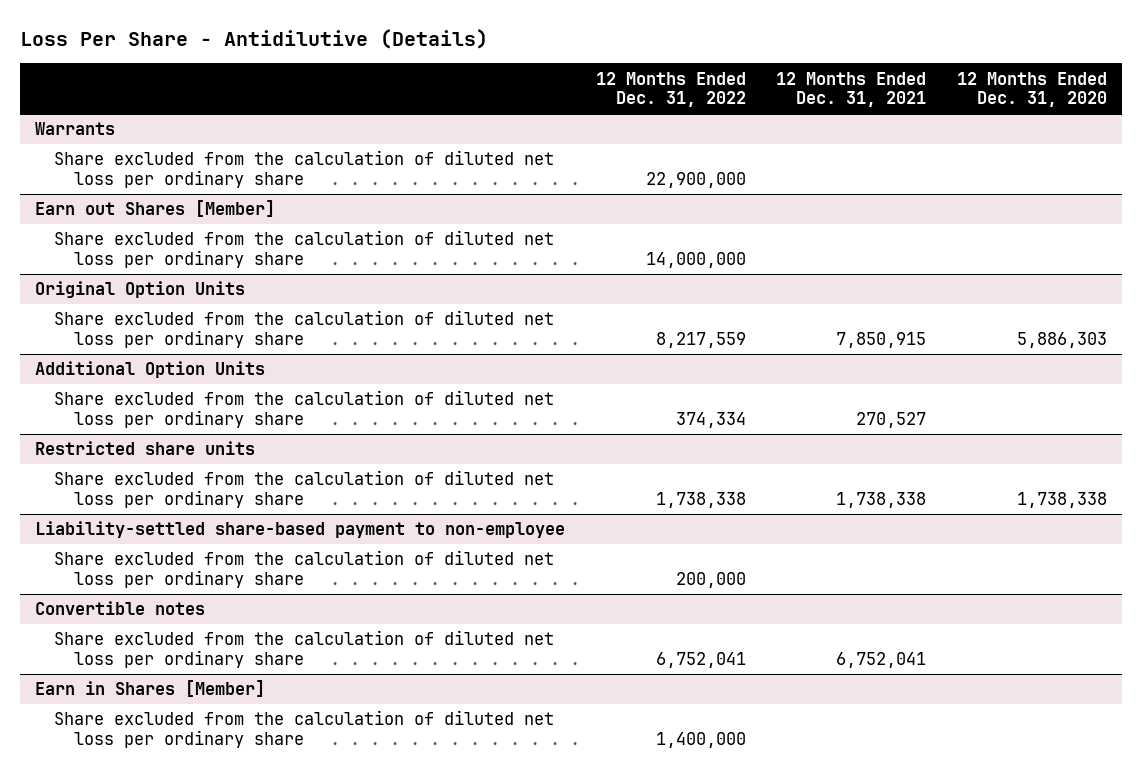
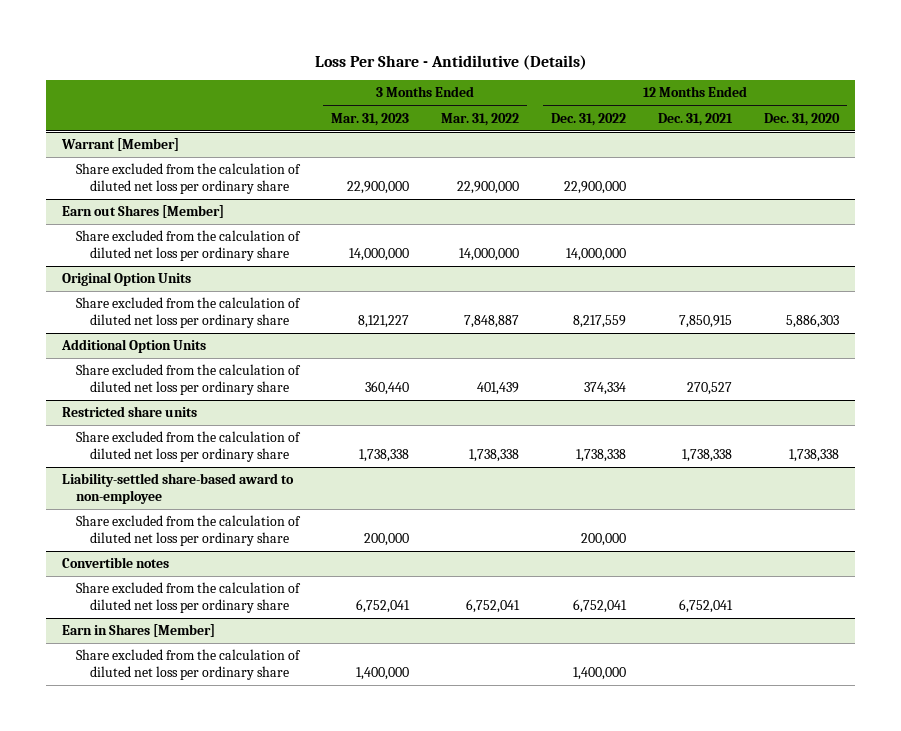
- | 12 Months Ended Dec. 31, 2022 | 12 Months Ended Dec. 31, 2021 | 12 Months Ended Dec. 31, 2020
+ | 3 Months Ended Mar. 31, 2023 | 3 Months Ended Mar. 31, 2022 | 12 Months Ended Dec. 31, 2022 | 12 Months Ended Dec. 31, 2021 | 12 Months Ended Dec. 31, 2020
- Warrants
+ Warrant [Member]
- Liability-settled share-based payment to non-employee
+ Liability-settled share-based award to non-employee

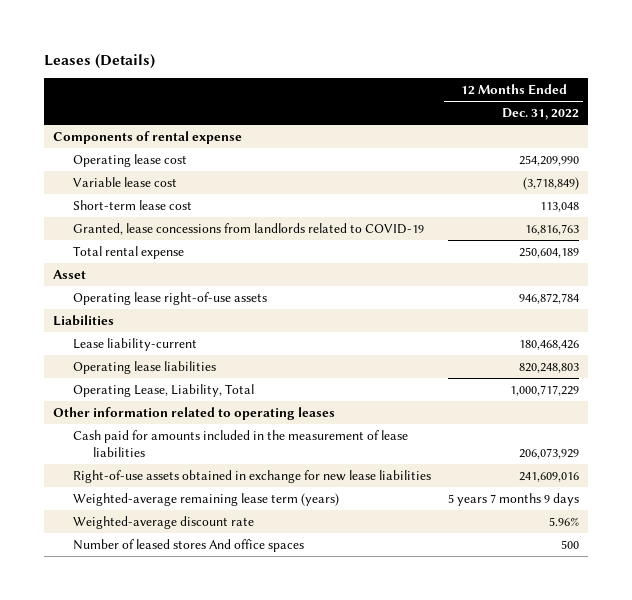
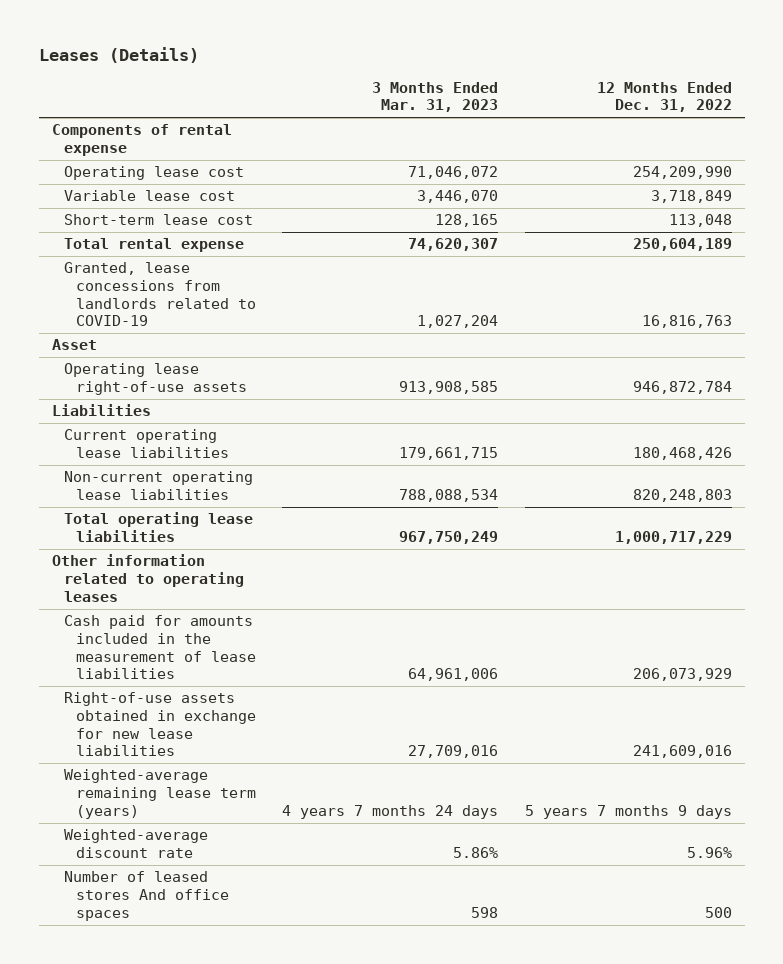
- | 12 Months Ended Dec. 31, 2022
+ | 3 Months Ended Mar. 31, 2023 | 12 Months Ended Dec. 31, 2022
- Variable lease cost | (3,718,849)
+ Variable lease cost | 3,446,070 | 3,718,849
moved down: Granted, lease concessions from landlords related to COVID-19 | 1,027,204 | 16,816,763
- Lease liability-current | 180,468,426
- Operating lease liabilities | 820,248,803
- Operating Lease, Liability, Total | 1,000,717,229
+ Current operating lease liabilities | 179,661,715 | 180,468,426
+ Non-current operating lease liabilities | 788,088,534 | 820,248,803
+ Total operating lease liabilities | 967,750,249 | 1,000,717,229

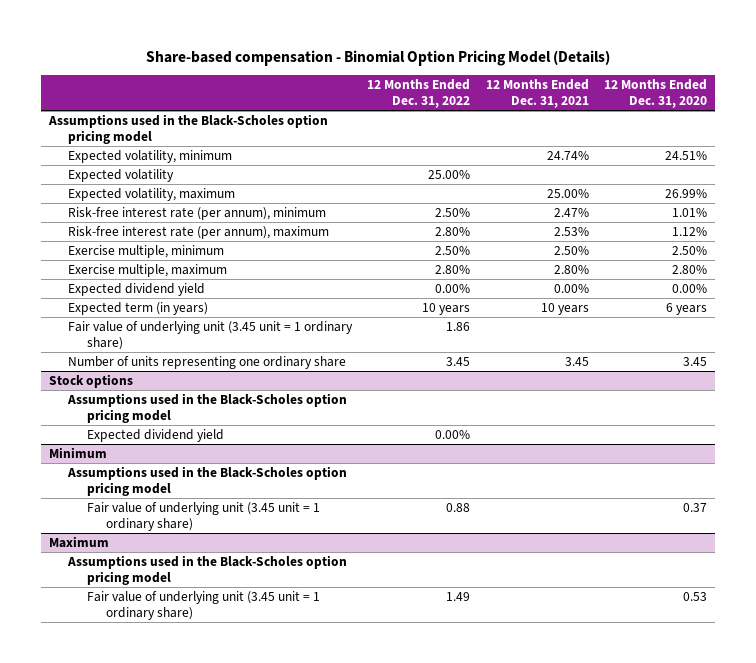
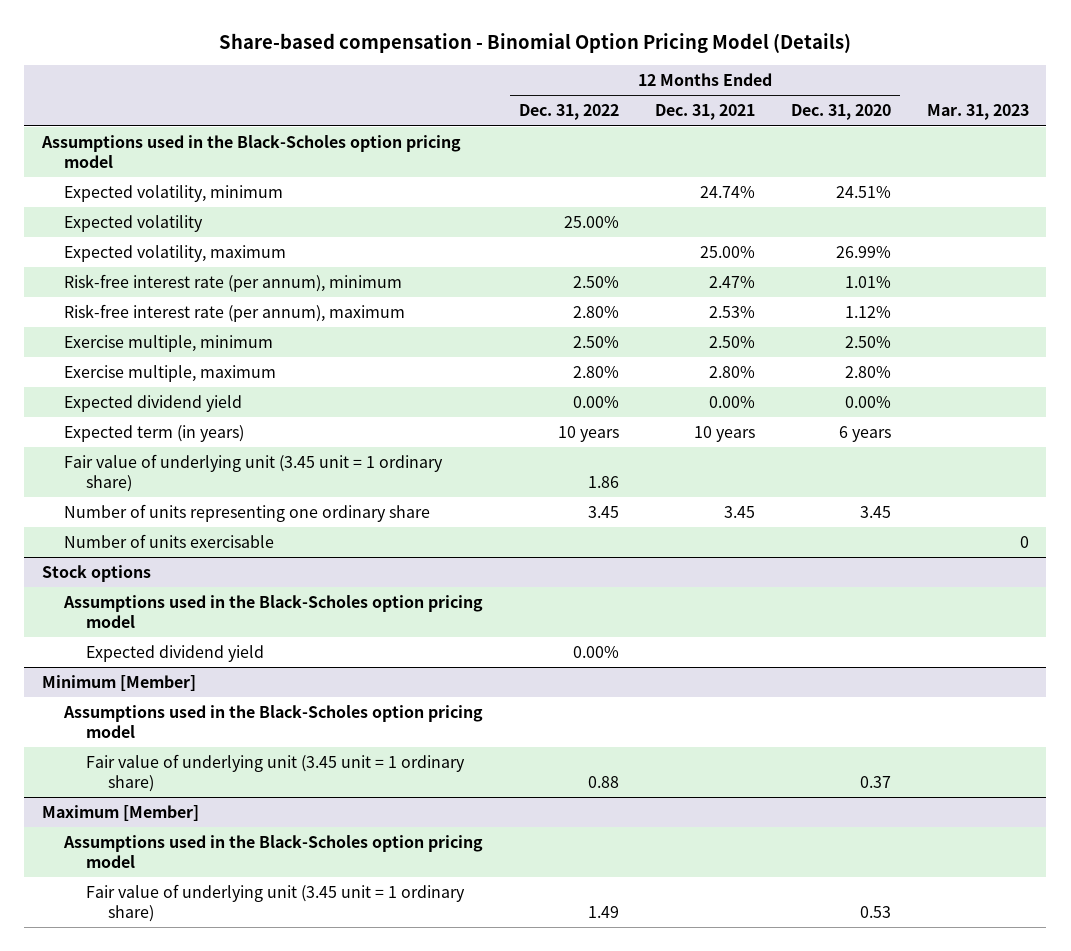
- | 12 Months Ended Dec. 31, 2022 | 12 Months Ended Dec. 31, 2021 | 12 Months Ended Dec. 31, 2020
+ | 12 Months Ended Dec. 31, 2022 | 12 Months Ended Dec. 31, 2021 | 12 Months Ended Dec. 31, 2020 | Mar. 31, 2023
+ Number of units exercisable | | | | 0
- Minimum
+ Minimum [Member]
- Maximum
+ Maximum [Member]

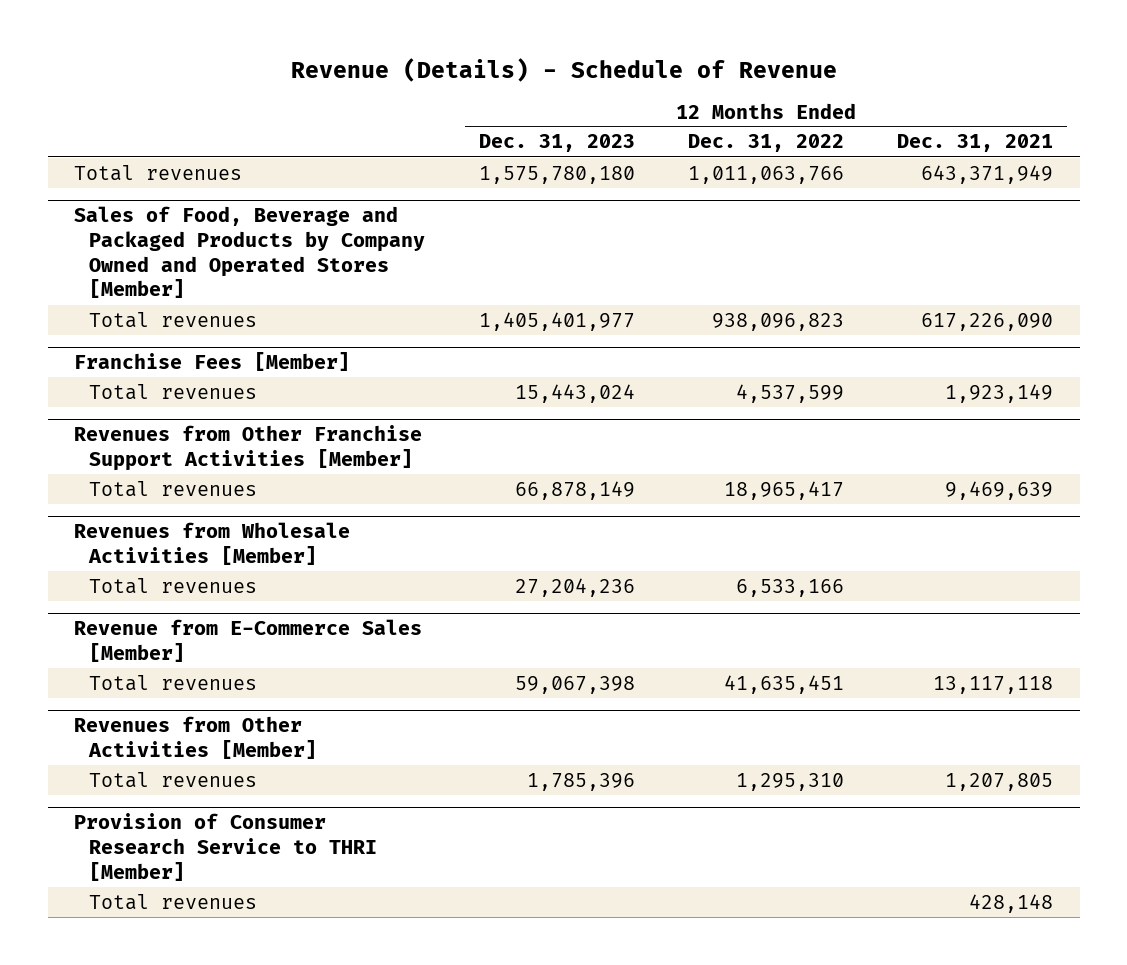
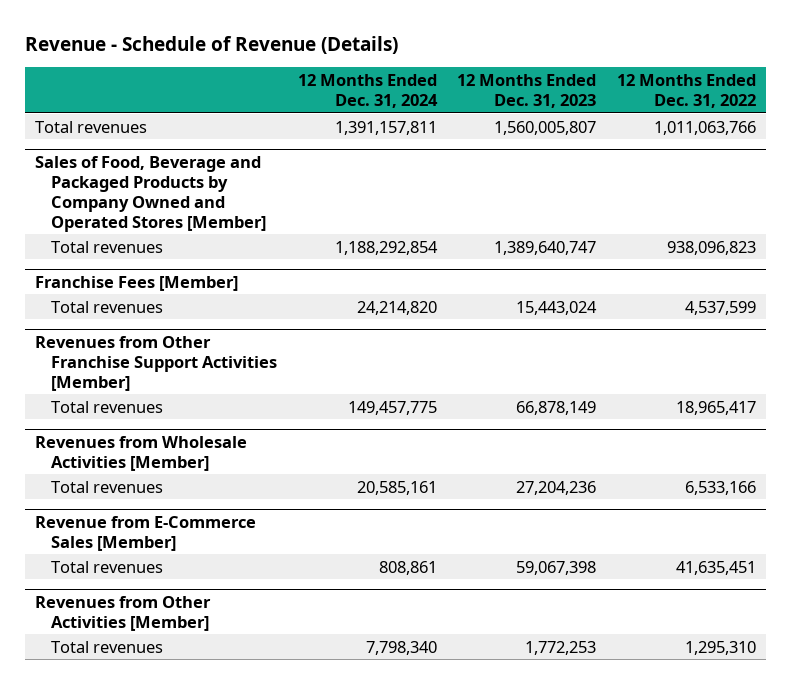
- Revenue (Details) - Schedule of Revenue
+ Revenue - Schedule of Revenue (Details)
- | 12 Months Ended Dec. 31, 2023 | 12 Months Ended Dec. 31, 2022 | 12 Months Ended Dec. 31, 2021
+ | 12 Months Ended Dec. 31, 2024 | 12 Months Ended Dec. 31, 2023 | 12 Months Ended Dec. 31, 2022
- Total revenues | 1,575,780,180 | 1,011,063,766 | 643,371,949
+ Total revenues | 1,391,157,811 | 1,560,005,807 | 1,011,063,766
@ Sales of Food, Beverage and Packaged Products by Company Owned and Operated Stores [Member]
- Total revenues | 1,405,401,977 | 938,096,823 | 617,226,090
+ Total revenues | 1,188,292,854 | 1,389,640,747 | 938,096,823
@ Revenues from Other Activities [Member]
- Total revenues | 1,785,396 | 1,295,310 | 1,207,805
- Provision of Consumer Research Service to THRI [Member]
- Total revenues | | | 428,148
@ Revenues from Other Activities [Member]
+ Total revenues | 7,798,340 | 1,772,253 | 1,295,310

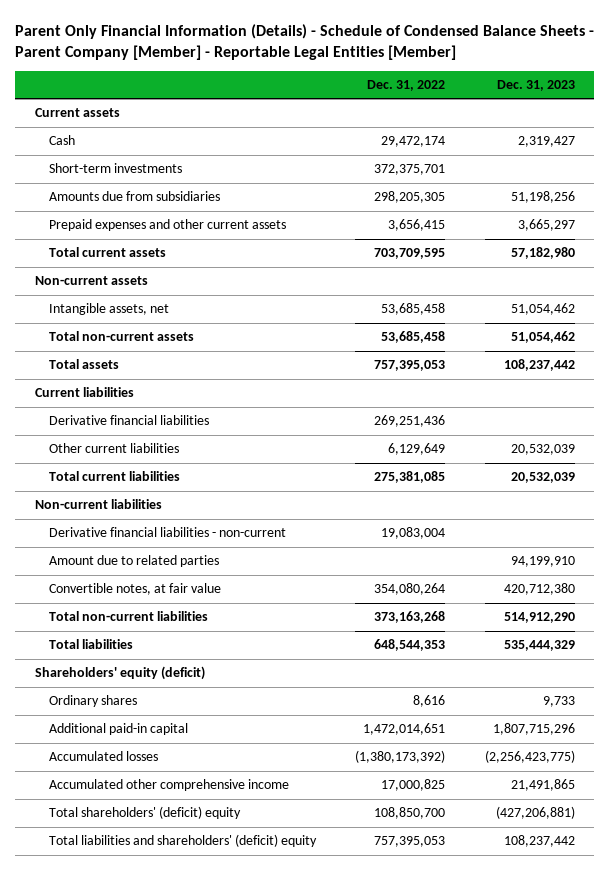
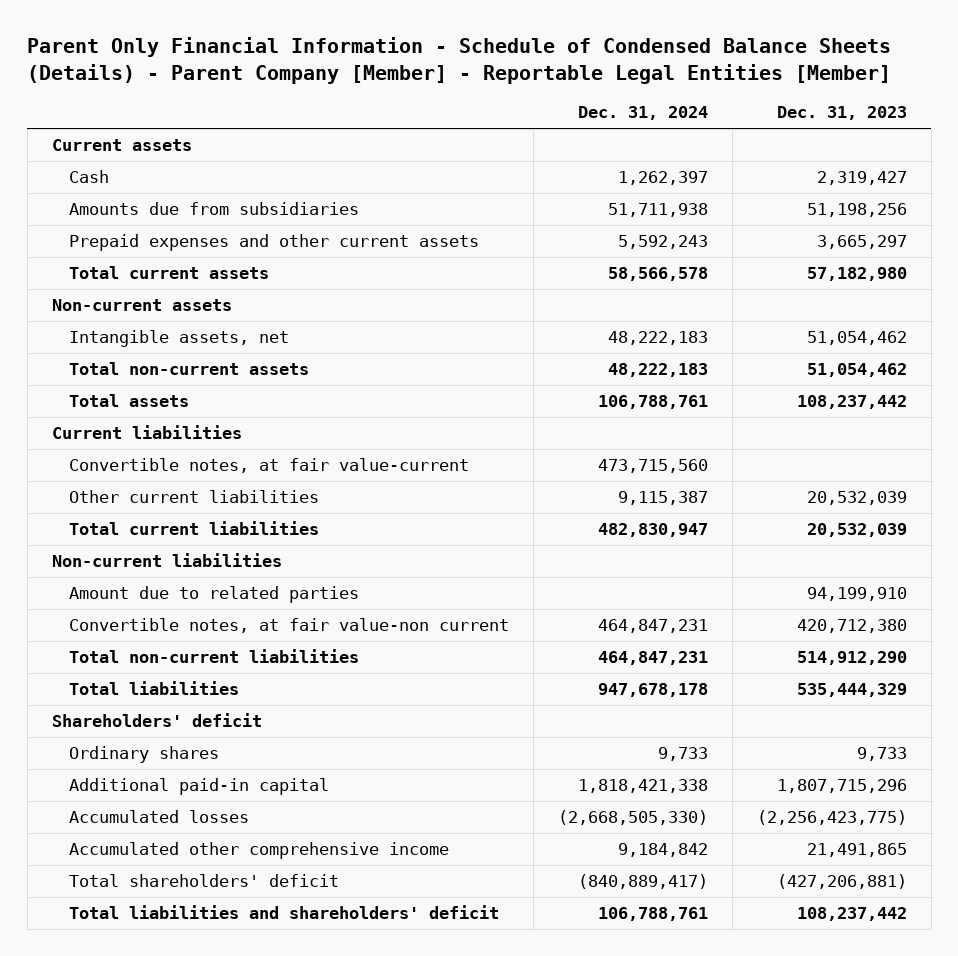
- Parent Only Financial Information (Details) - Schedule of Condensed Balance Sheets - Parent Company [Member] - Reportable Legal Entities [Member]
+ Parent Only Financial Information - Schedule of Condensed Balance Sheets (Details) - Parent Company [Member] - Reportable Legal Entities [Member]
- | Dec. 31, 2022 | Dec. 31, 2023
+ | Dec. 31, 2024 | Dec. 31, 2023
- Short-term investments | 372,375,701 |
- Derivative financial liabilities | 269,251,436 |
+ Convertible notes, at fair value-current | 473,715,560 |
- Derivative financial liabilities - non-current | 19,083,004 |
- Convertible notes, at fair value | 354,080,264 | 420,712,380
+ Convertible notes, at fair value-non current | 464,847,231 | 420,712,380
- Shareholders' equity (deficit)
+ Shareholders' deficit
- Total shareholders' (deficit) equity | 108,850,700 | (427,206,881)
- Total liabilities and shareholders' (deficit) equity | 757,395,053 | 108,237,442
+ Total shareholders' deficit | (840,889,417) | (427,206,881)
+ Total liabilities and shareholders' deficit | 106,788,761 | 108,237,442

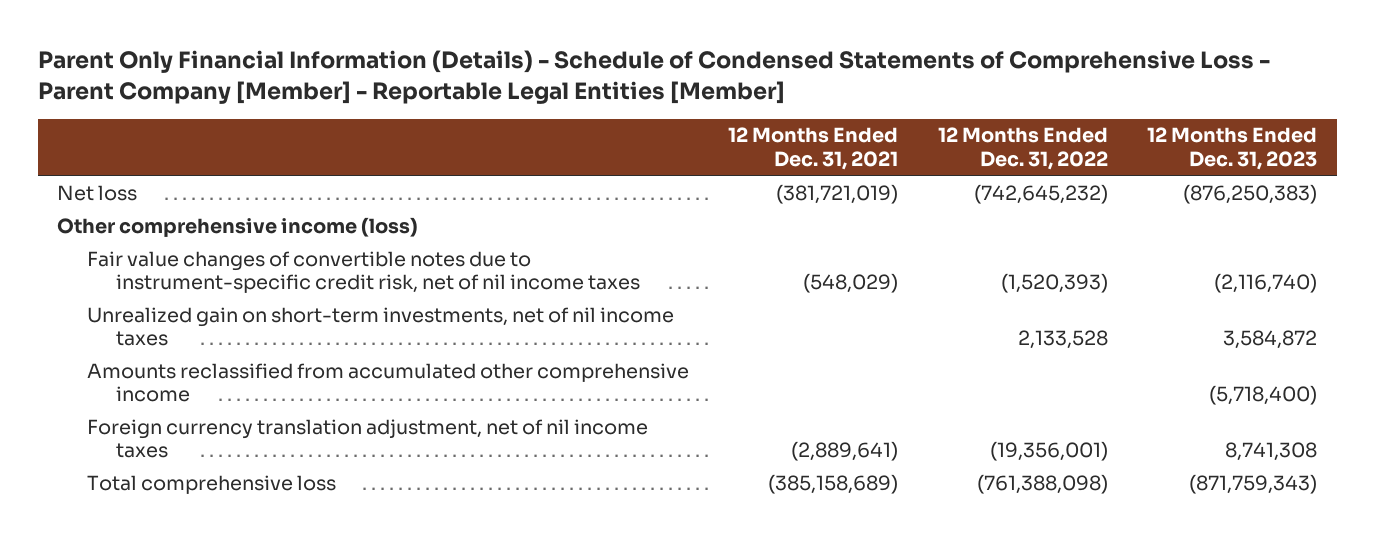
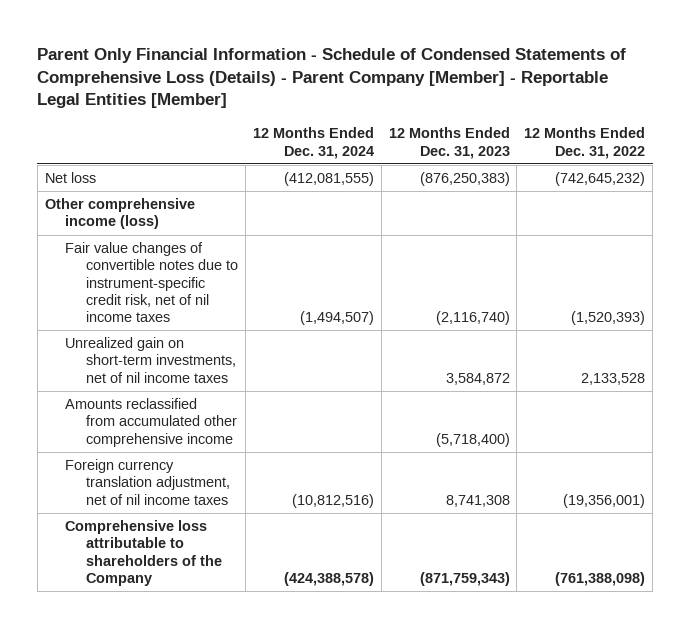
- Parent Only Financial Information (Details) - Schedule of Condensed Statements of Comprehensive Loss - Parent Company [Member] - Reportable Legal Entities [Member]
+ Parent Only Financial Information - Schedule of Condensed Statements of Comprehensive Loss (Details) - Parent Company [Member] - Reportable Legal Entities [Member]
- | 12 Months Ended Dec. 31, 2021 | 12 Months Ended Dec. 31, 2022 | 12 Months Ended Dec. 31, 2023
+ | 12 Months Ended Dec. 31, 2024 | 12 Months Ended Dec. 31, 2023 | 12 Months Ended Dec. 31, 2022
- Total comprehensive loss | (385,158,689) | (761,388,098) | (871,759,343)
+ Comprehensive loss attributable to shareholders of the Company | (424,388,578) | (871,759,343) | (761,388,098)

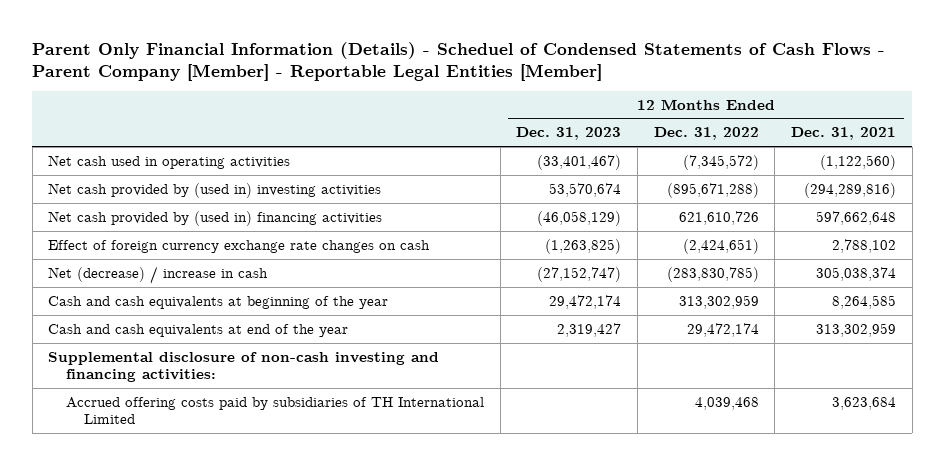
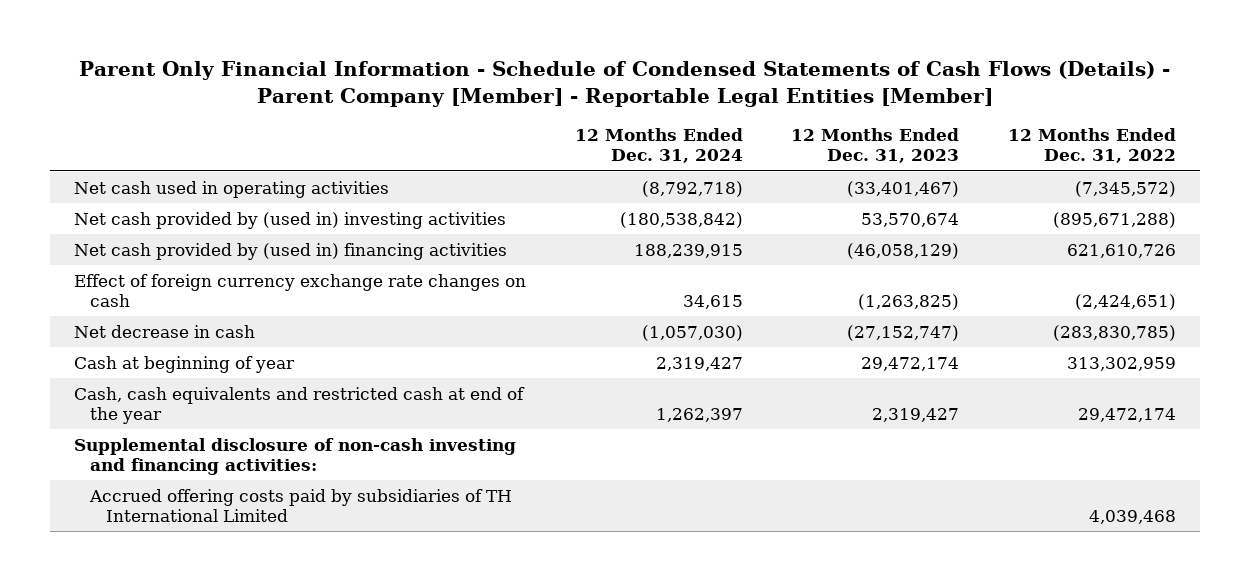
- Parent Only Financial Information (Details) - Scheduel of Condensed Statements of Cash Flows - Parent Company [Member] - Reportable Legal Entities [Member]
+ Parent Only Financial Information - Schedule of Condensed Statements of Cash Flows (Details) - Parent Company [Member] - Reportable Legal Entities [Member]
- | 12 Months Ended Dec. 31, 2023 | 12 Months Ended Dec. 31, 2022 | 12 Months Ended Dec. 31, 2021
+ | 12 Months Ended Dec. 31, 2024 | 12 Months Ended Dec. 31, 2023 | 12 Months Ended Dec. 31, 2022
- Net (decrease) / increase in cash | (27,152,747) | (283,830,785) | 305,038,374
- Cash and cash equivalents at beginning of the year | 29,472,174 | 313,302,959 | 8,264,585
- Cash and cash equivalents at end of the year | 2,319,427 | 29,472,174 | 313,302,959
+ Net decrease in cash | (1,057,030) | (27,152,747) | (283,830,785)
+ Cash at beginning of year | 2,319,427 | 29,472,174 | 313,302,959
+ Cash, cash equivalents and restricted cash at end of the year | 1,262,397 | 2,319,427 | 29,472,174

